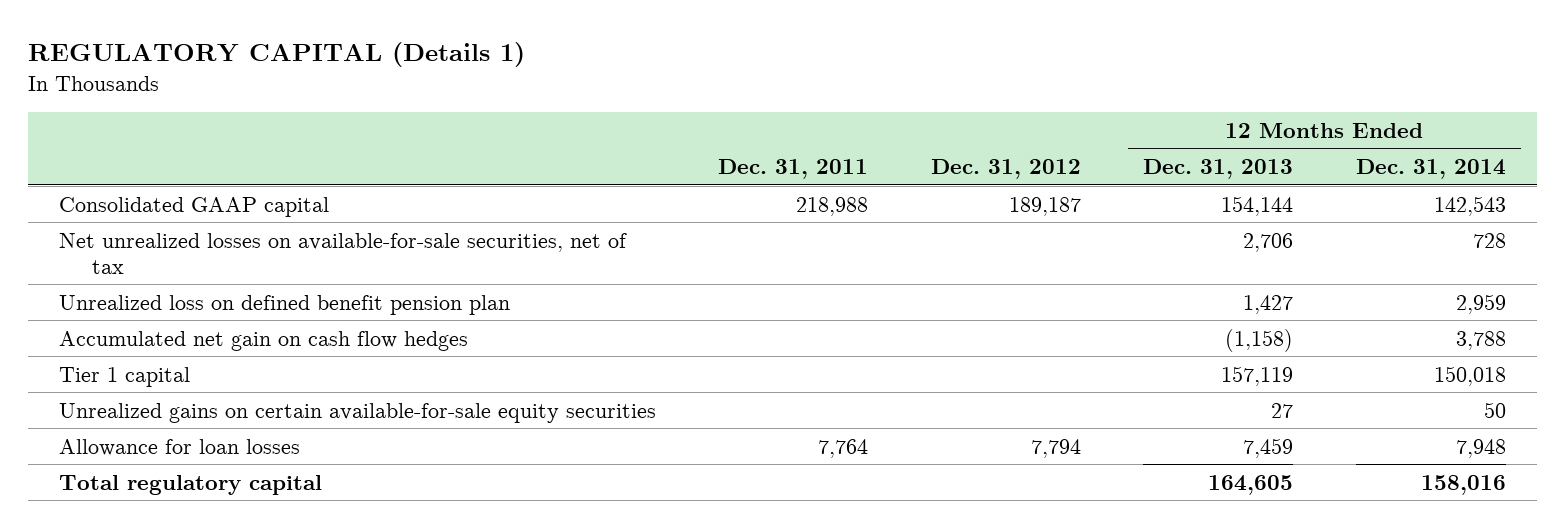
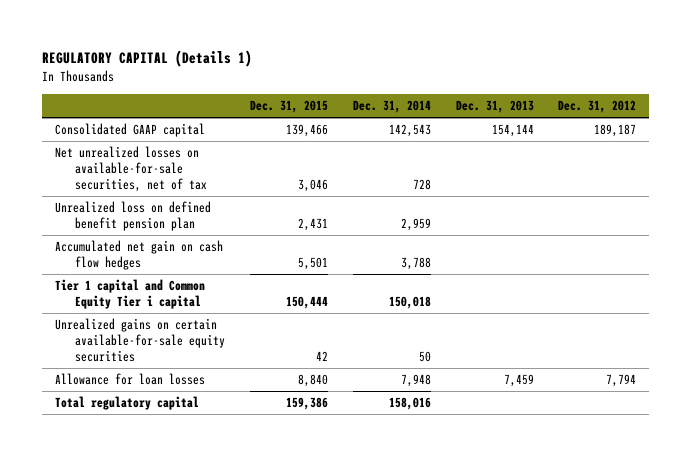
- | Dec. 31, 2011 | Dec. 31, 2012 | 12 Months Ended Dec. 31, 2013 | 12 Months Ended Dec. 31, 2014
+ | Dec. 31, 2015 | Dec. 31, 2014 | Dec. 31, 2013 | Dec. 31, 2012
- Tier 1 capital | | | 157,119 | 150,018
+ Tier 1 capital and Common Equity Tier i capital | 150,444 | 150,018 | |

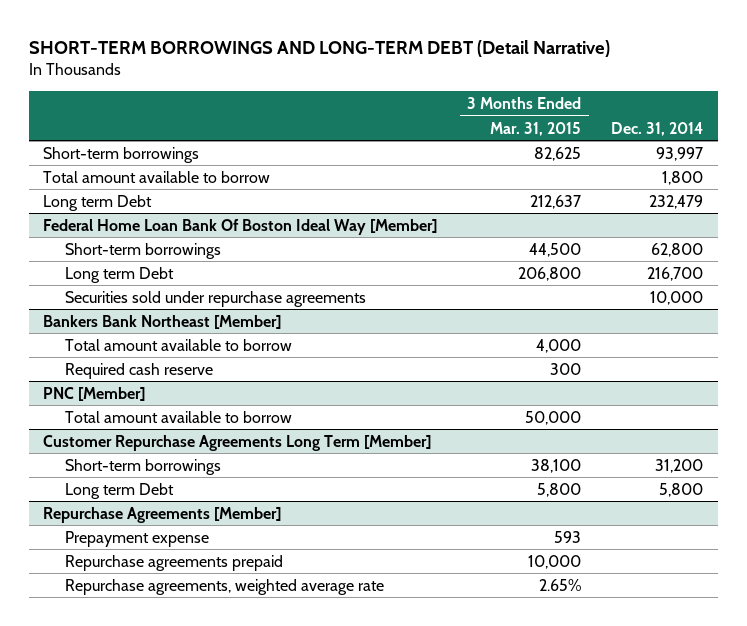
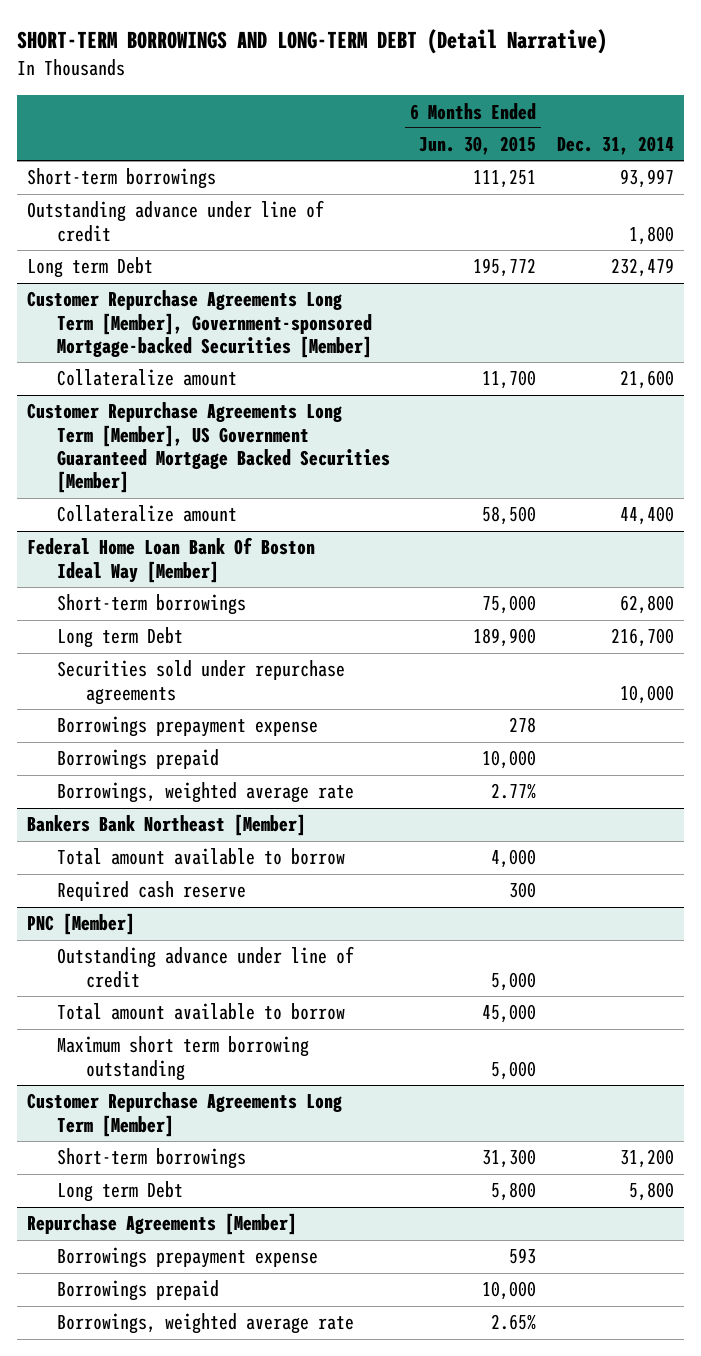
- | 3 Months Ended Mar. 31, 2015 | Dec. 31, 2014
+ | 6 Months Ended Jun. 30, 2015 | Dec. 31, 2014
- Total amount available to borrow | | 1,800
+ Outstanding advance under line of credit | | 1,800
+ Customer Repurchase Agreements Long Term [Member], Government-sponsored Mortgage-backed Securities [Member]
+ Collateralize amount | 11,700 | 21,600
+ Customer Repurchase Agreements Long Term [Member], US Government Guaranteed Mortgage Backed Securities [Member]
+ Collateralize amount | 58,500 | 44,400
@ Federal Home Loan Bank Of Boston Ideal Way [Member]
+ Borrowings prepayment expense | 278 |
+ Borrowings prepaid | 10,000 |
+ Borrowings, weighted average rate | 2.77% |
@ PNC [Member]
+ Outstanding advance under line of credit | 5,000 |
+ Maximum short term borrowing outstanding | 5,000 |
@ Repurchase Agreements [Member]
- Prepayment expense | 593 |
- Repurchase agreements prepaid | 10,000 |
- Repurchase agreements, weighted average rate | 2.65% |
+ Borrowings prepayment expense | 593 |
+ Borrowings prepaid | 10,000 |
+ Borrowings, weighted average rate | 2.65% |

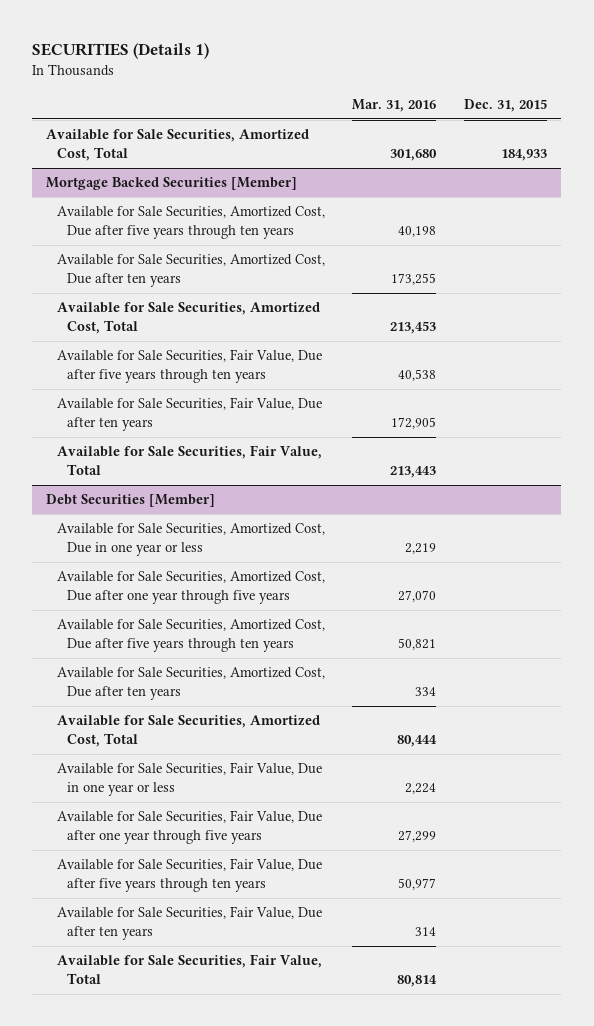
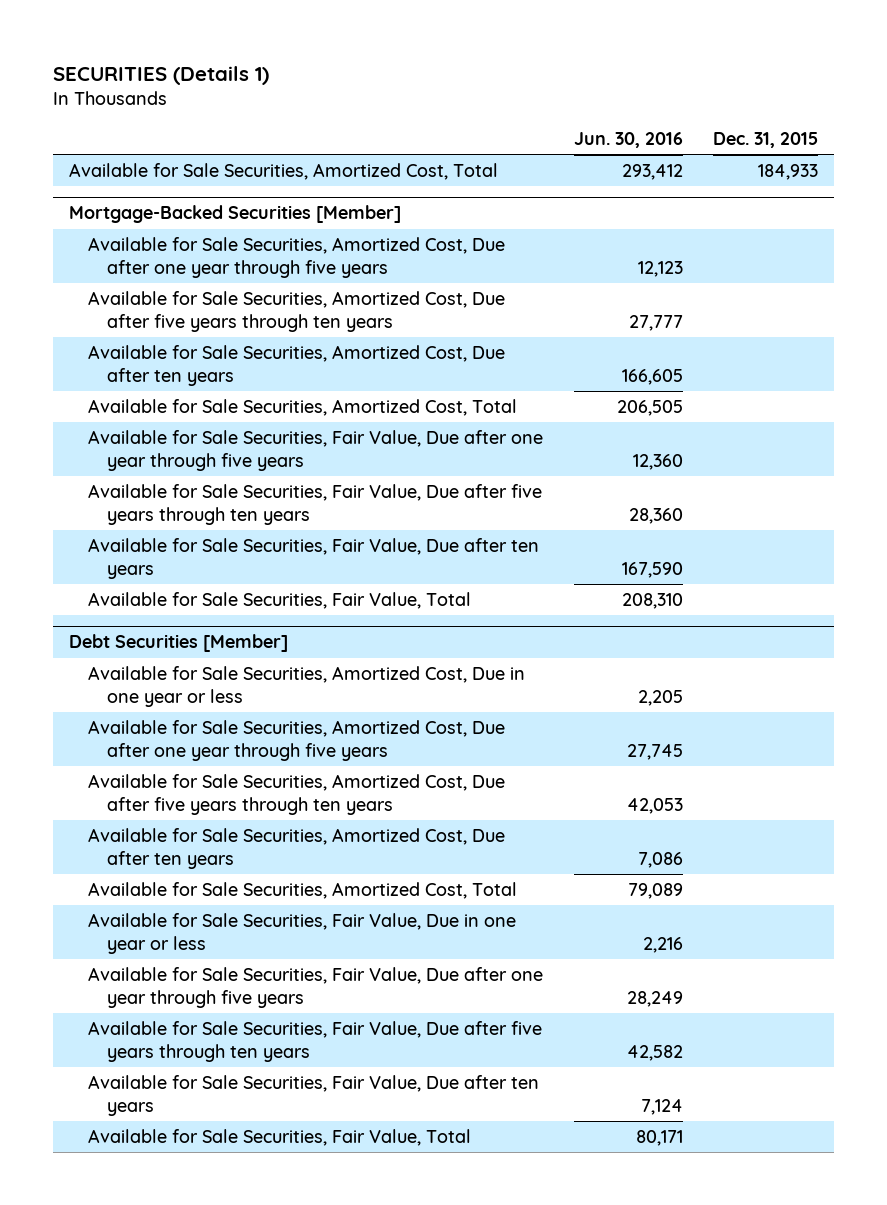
- | Mar. 31, 2016 | Dec. 31, 2015
+ | Jun. 30, 2016 | Dec. 31, 2015
- Mortgage Backed Securities [Member]
+ Mortgage-Backed Securities [Member]
+ Available for Sale Securities, Amortized Cost, Due after one year through five years | 12,123 |
+ Available for Sale Securities, Fair Value, Due after one year through five years | 12,360 |

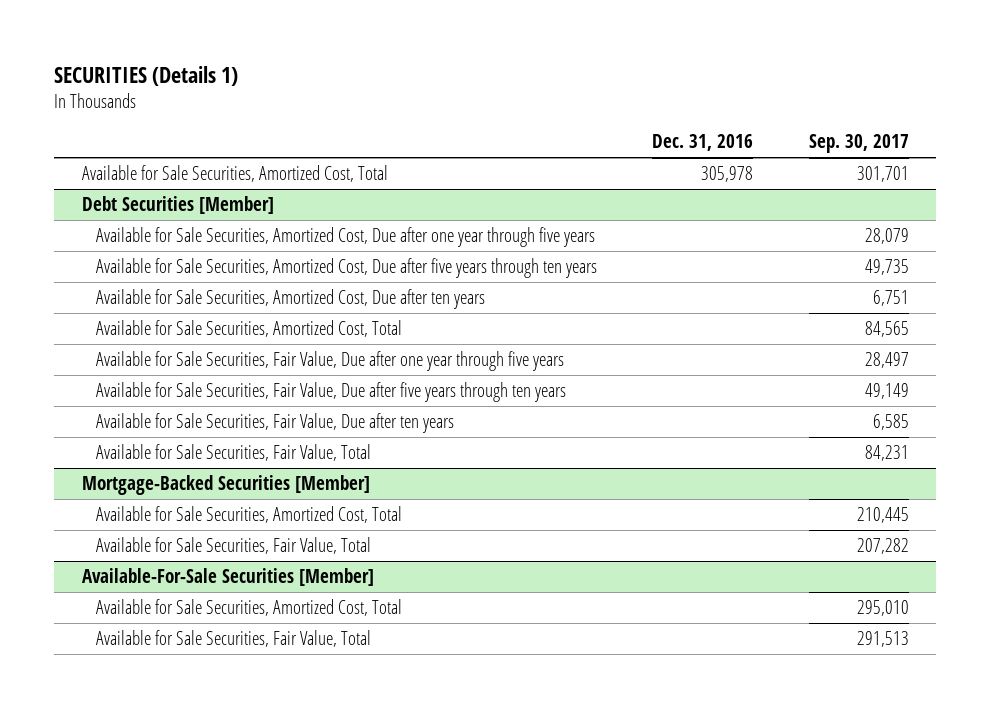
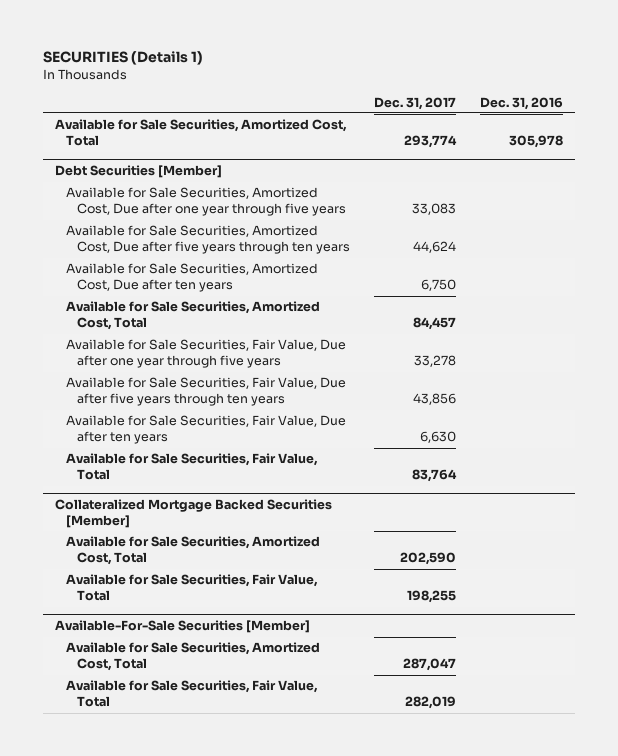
- | Dec. 31, 2016 | Sep. 30, 2017
+ | Dec. 31, 2017 | Dec. 31, 2016
- Mortgage-Backed Securities [Member]
+ Collateralized Mortgage Backed Securities [Member]

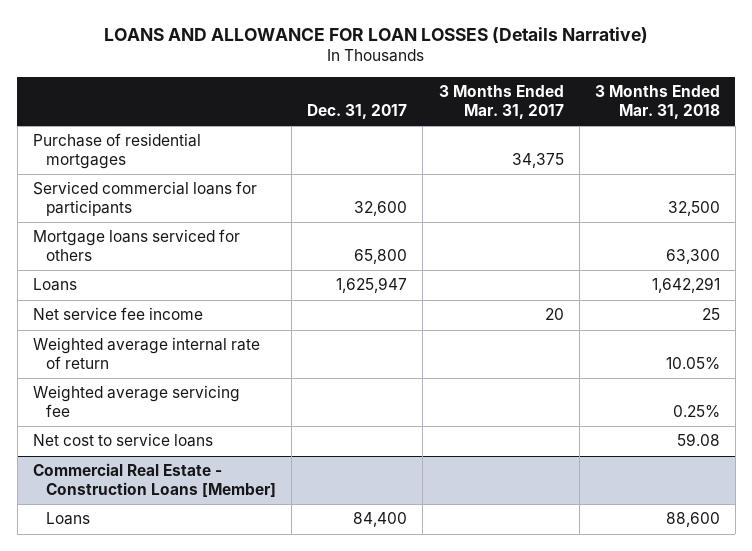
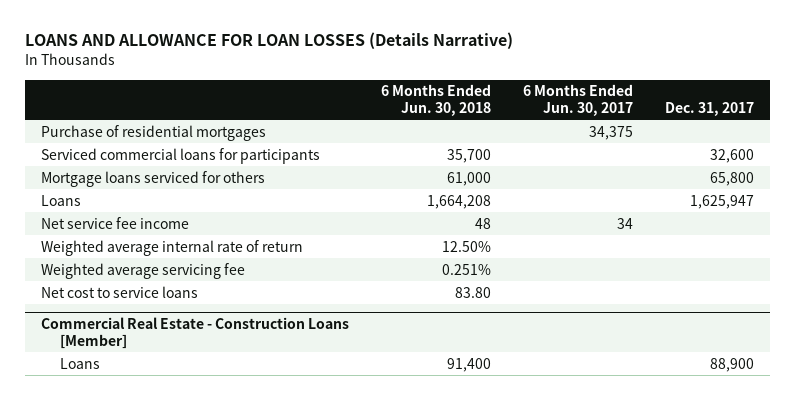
- | Dec. 31, 2017 | 3 Months Ended Mar. 31, 2017 | 3 Months Ended Mar. 31, 2018
+ | 6 Months Ended Jun. 30, 2018 | 6 Months Ended Jun. 30, 2017 | Dec. 31, 2017
@ Commercial Real Estate - Construction Loans [Member]
- Loans | 84,400 | | 88,600
+ Loans | 91,400 | | 88,900

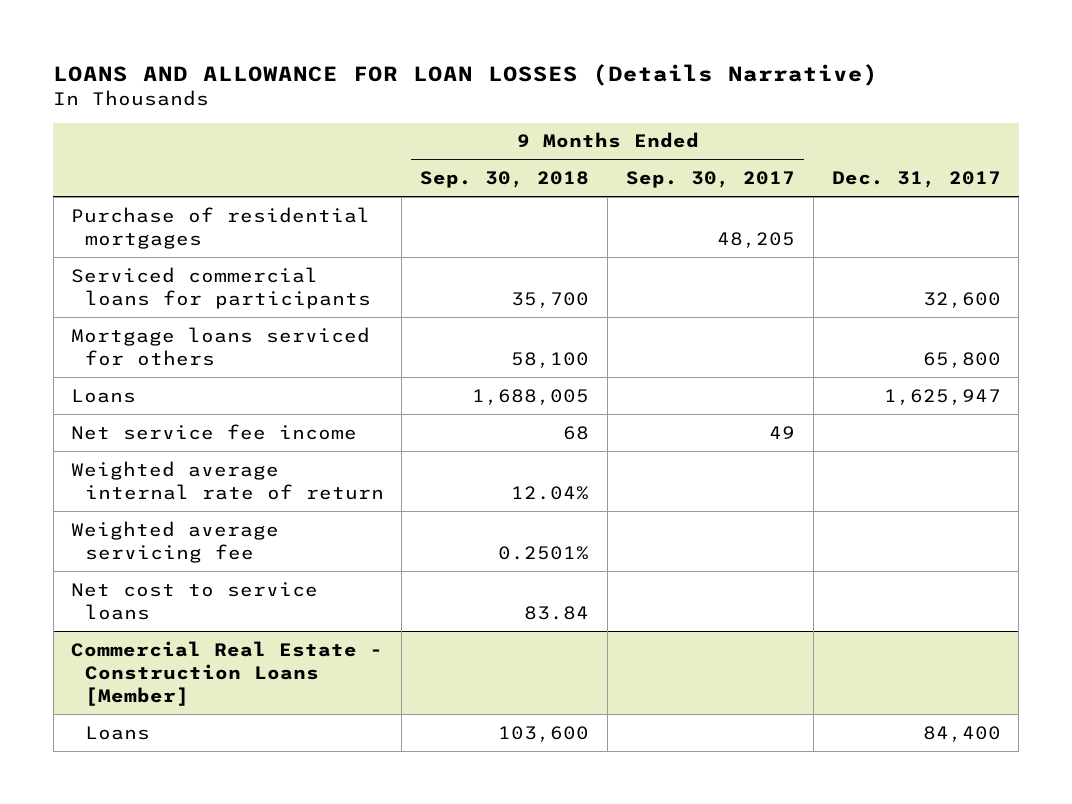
- | 6 Months Ended Jun. 30, 2018 | 6 Months Ended Jun. 30, 2017 | Dec. 31, 2017
+ | 9 Months Ended Sep. 30, 2018 | 9 Months Ended Sep. 30, 2017 | Dec. 31, 2017
@ Commercial Real Estate - Construction Loans [Member]
- Loans | 91,400 | | 88,900
+ Loans | 103,600 | | 84,400

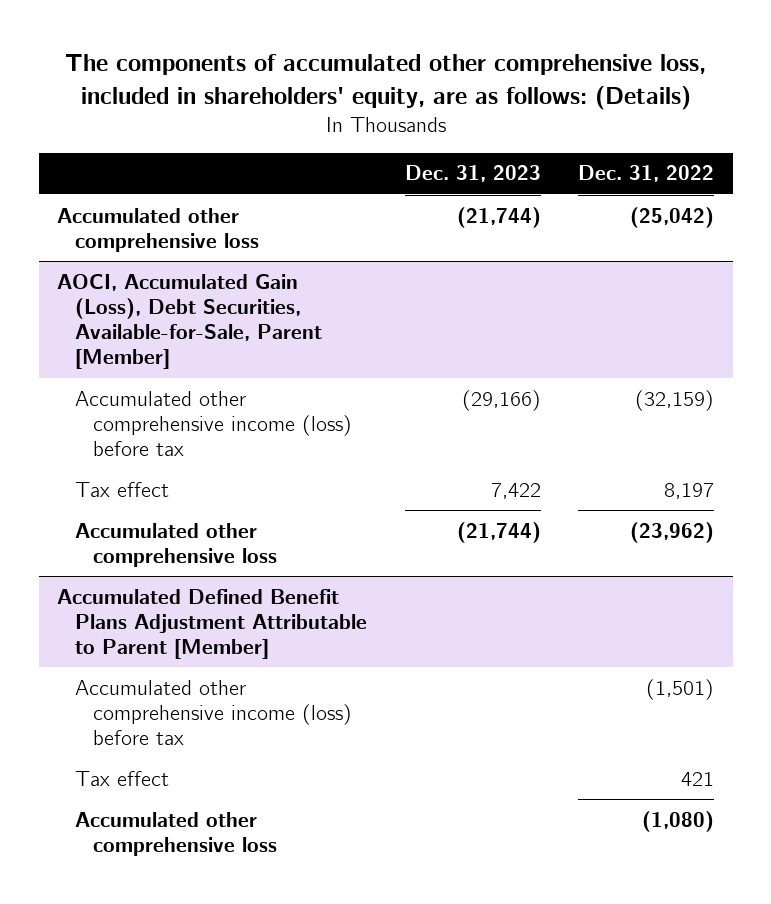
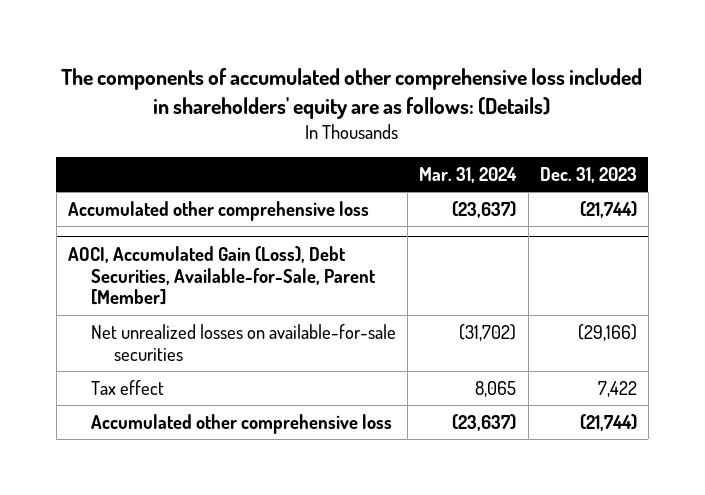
- The components of accumulated other comprehensive loss, included in shareholders' equity, are as follows: (Details)
+ The components of accumulated other comprehensive loss included in shareholders' equity are as follows: (Details)
- | Dec. 31, 2023 | Dec. 31, 2022
+ | Mar. 31, 2024 | Dec. 31, 2023
@ AOCI, Accumulated Gain (Loss), Debt Securities, Available-for-Sale, Parent [Member]
- Accumulated other comprehensive income (loss) before tax | (29,166) | (32,159)
+ Net unrealized losses on available-for-sale securities | (31,702) | (29,166)
- Accumulated Defined Benefit Plans Adjustment Attributable to Parent [Member]
- Accumulated other comprehensive income (loss) before tax | | (1,501)
- Tax effect | | 421
- Accumulated other comprehensive loss | | (1,080)

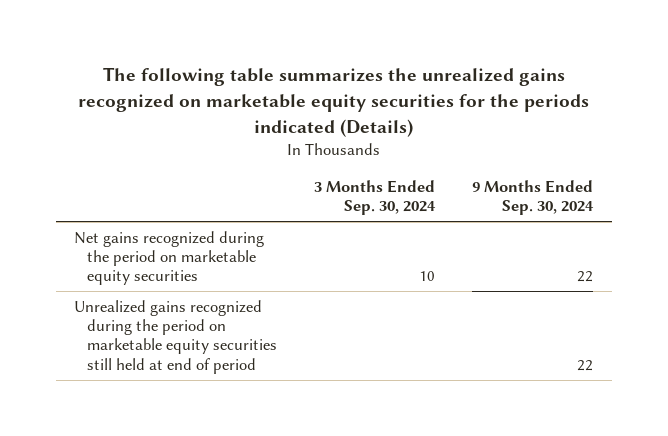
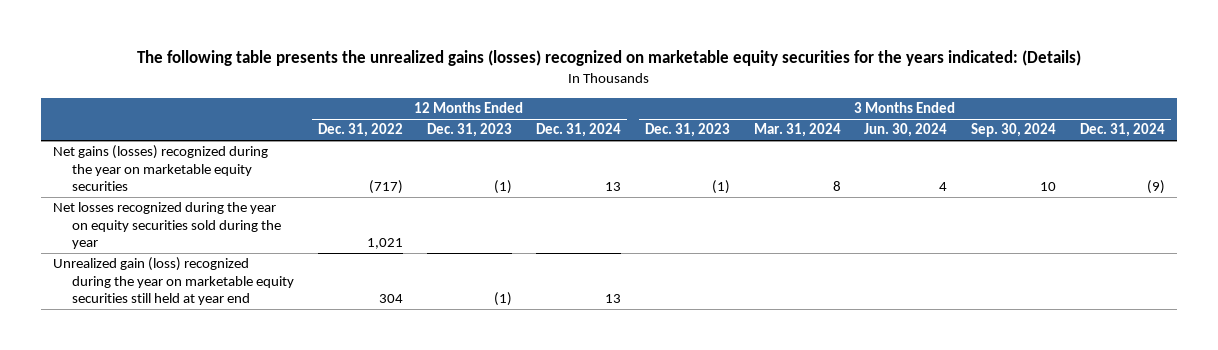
- The following table summarizes the unrealized gains recognized on marketable equity securities for the periods indicated (Details)
+ The following table presents the unrealized gains (losses) recognized on marketable equity securities for the years indicated: (Details)
- | 3 Months Ended Sep. 30, 2024 | 9 Months Ended Sep. 30, 2024
+ | 12 Months Ended Dec. 31, 2022 | 12 Months Ended Dec. 31, 2023 | 12 Months Ended Dec. 31, 2024 | 3 Months Ended Dec. 31, 2023 | 3 Months Ended Mar. 31, 2024 | 3 Months Ended Jun. 30, 2024 | 3 Months Ended Sep. 30, 2024 | 3 Months Ended Dec. 31, 2024
- Net gains recognized during the period on marketable equity securities | 10 | 22
- Unrealized gains recognized during the period on marketable equity securities still held at end of period | | 22
+ Net gains (losses) recognized during the year on marketable equity securities | (717) | (1) | 13 | (1) | 8 | 4 | 10 | (9)
+ Net losses recognized during the year on equity securities sold during the year | 1,021 | | | | | | |
+ Unrealized gain (loss) recognized during the year on marketable equity securities still held at year end | 304 | (1) | 13 | | | | |

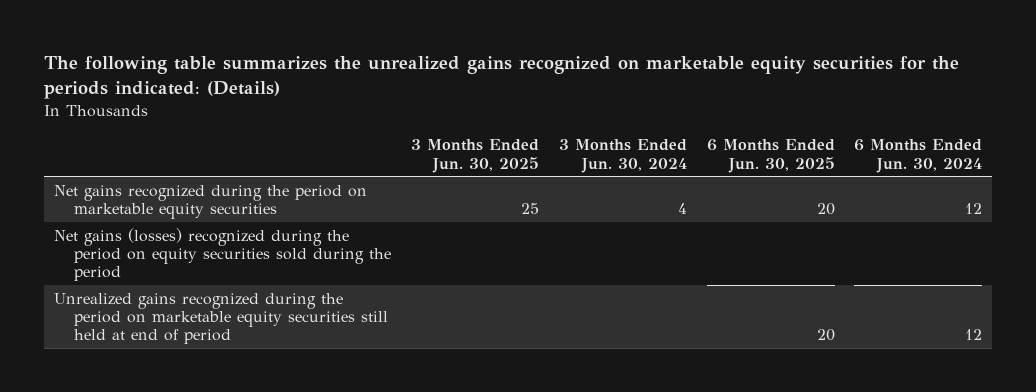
- The following table presents the unrealized gains (losses) recognized on marketable equity securities for the years indicated: (Details)
+ The following table summarizes the unrealized gains recognized on marketable equity securities for the periods indicated: (Details)
- | 12 Months Ended Dec. 31, 2022 | 12 Months Ended Dec. 31, 2023 | 12 Months Ended Dec. 31, 2024 | 3 Months Ended Dec. 31, 2023 | 3 Months Ended Mar. 31, 2024 | 3 Months Ended Jun. 30, 2024 | 3 Months Ended Sep. 30, 2024 | 3 Months Ended Dec. 31, 2024
+ | 3 Months Ended Jun. 30, 2025 | 3 Months Ended Jun. 30, 2024 | 6 Months Ended Jun. 30, 2025 | 6 Months Ended Jun. 30, 2024
- Net gains (losses) recognized during the year on marketable equity securities | (717) | (1) | 13 | (1) | 8 | 4 | 10 | (9)
- Net losses recognized during the year on equity securities sold during the year | 1,021 | | | | | | |
- Unrealized gain (loss) recognized during the year on marketable equity securities still held at year end | 304 | (1) | 13 | | | | |
+ Net gains recognized during the period on marketable equity securities | 25 | 4 | 20 | 12
+ Net gains (losses) recognized during the period on equity securities sold during the period
+ Unrealized gains recognized during the period on marketable equity securities still held at end of period | | | 20 | 12

